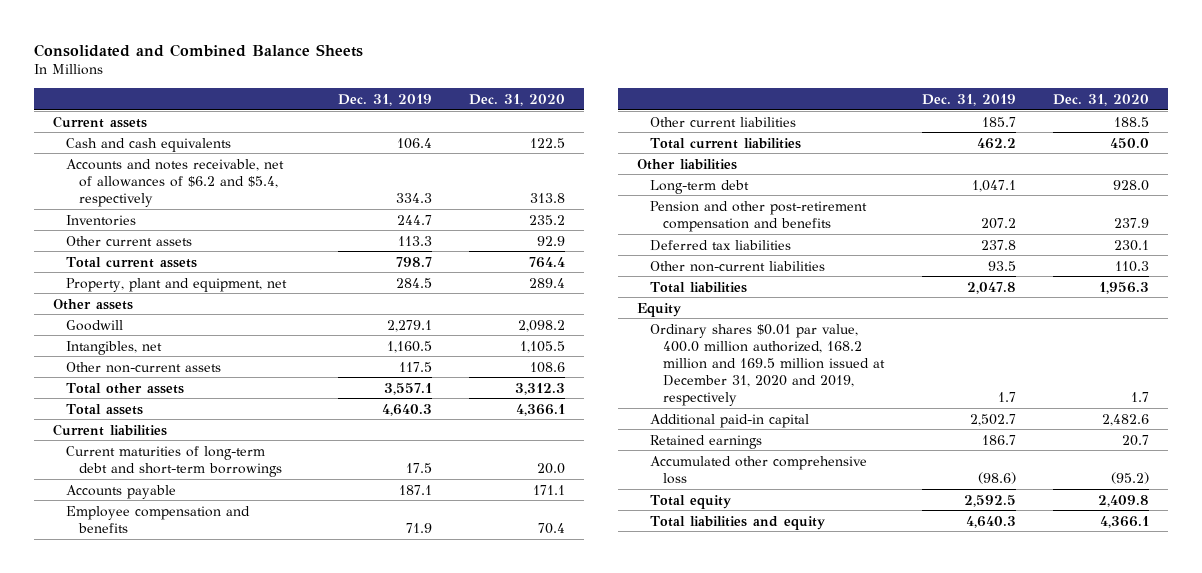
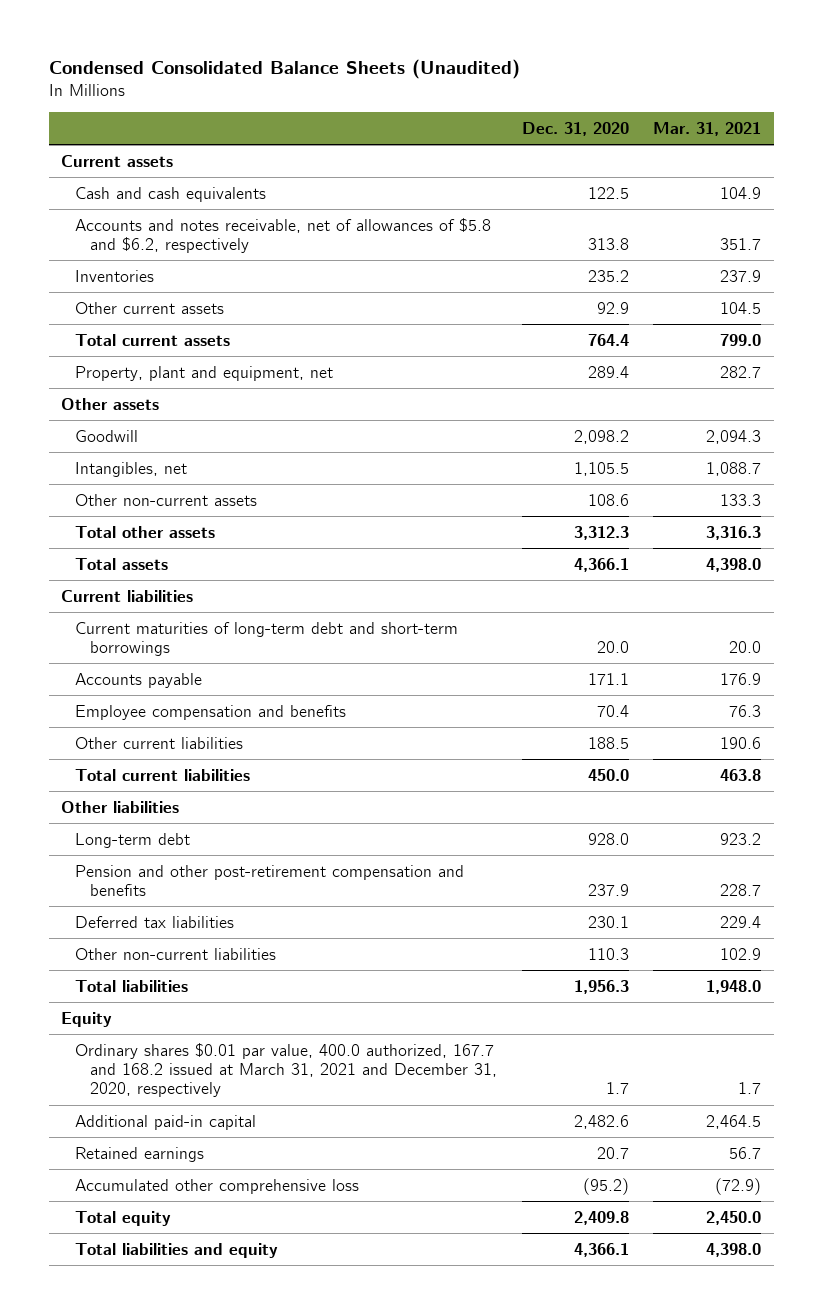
- Consolidated and Combined Balance Sheets
+ Condensed Consolidated Balance Sheets (Unaudited)
- | Dec. 31, 2019 | Dec. 31, 2020
+ | Dec. 31, 2020 | Mar. 31, 2021
- Accounts and notes receivable, net of allowances of $6.2 and $5.4, respectively | 334.3 | 313.8
+ Accounts and notes receivable, net of allowances of $5.8 and $6.2, respectively | 313.8 | 351.7
- Ordinary shares $0.01 par value, 400.0 million authorized, 168.2 million and 169.5 million issued at December 31, 2020 and 2019, respectively | 1.7 | 1.7
+ Ordinary shares $0.01 par value, 400.0 authorized, 167.7 and 168.2 issued at March 31, 2021 and December 31, 2020, respectively | 1.7 | 1.7

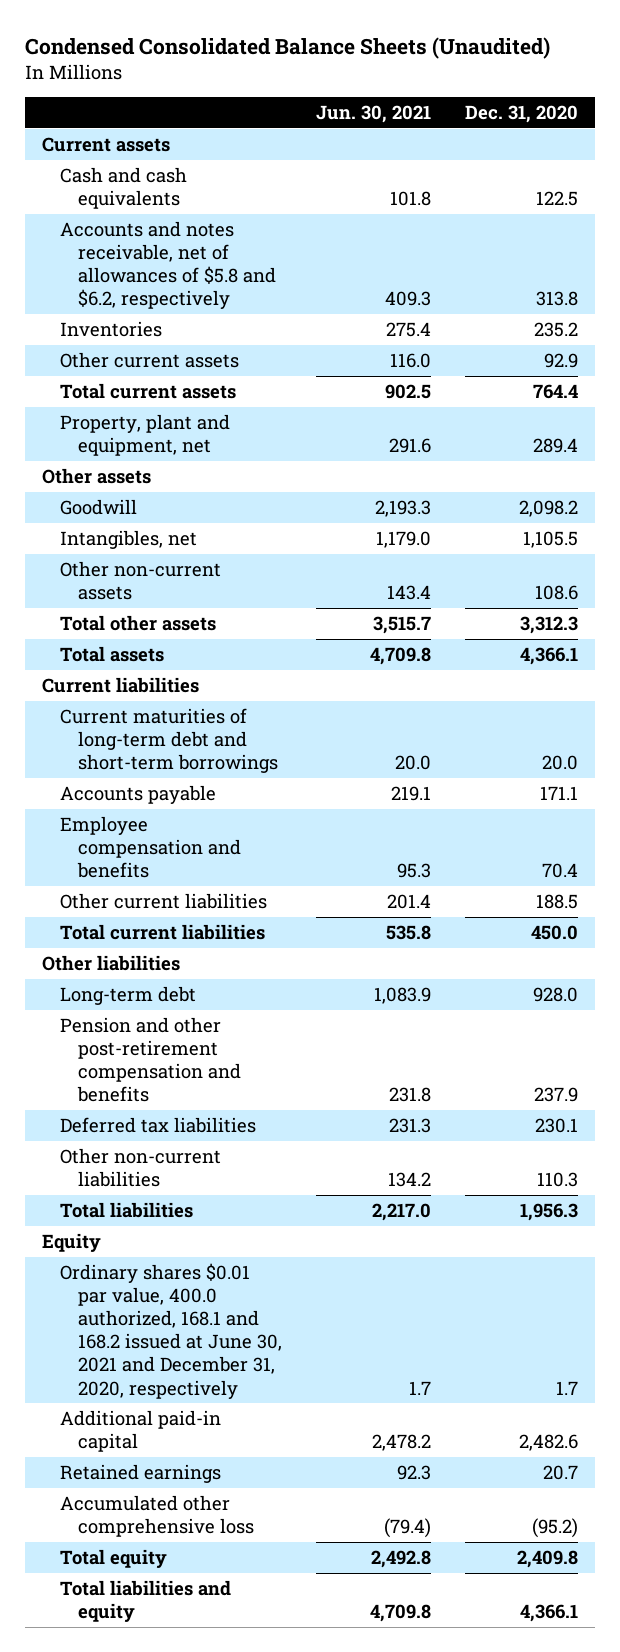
- | Dec. 31, 2020 | Mar. 31, 2021
+ | Jun. 30, 2021 | Dec. 31, 2020
- Ordinary shares $0.01 par value, 400.0 authorized, 167.7 and 168.2 issued at March 31, 2021 and December 31, 2020, respectively | 1.7 | 1.7
+ Ordinary shares $0.01 par value, 400.0 authorized, 168.1 and 168.2 issued at June 30, 2021 and December 31, 2020, respectively | 1.7 | 1.7

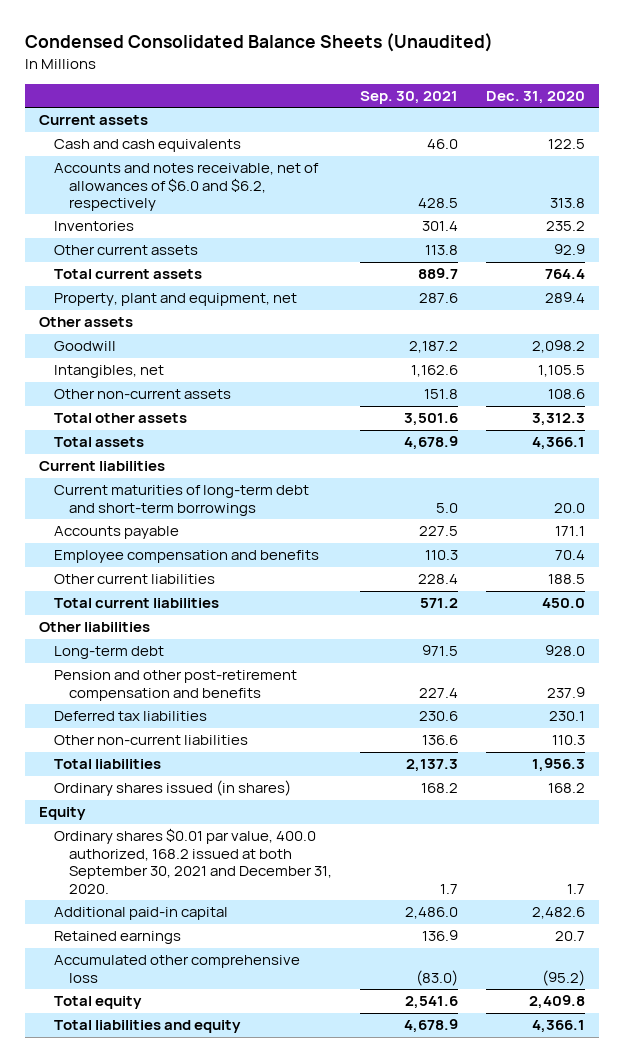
- | Jun. 30, 2021 | Dec. 31, 2020
+ | Sep. 30, 2021 | Dec. 31, 2020
- Accounts and notes receivable, net of allowances of $5.8 and $6.2, respectively | 409.3 | 313.8
+ Accounts and notes receivable, net of allowances of $6.0 and $6.2, respectively | 428.5 | 313.8
+ Ordinary shares issued (in shares) | 168.2 | 168.2
- Ordinary shares $0.01 par value, 400.0 authorized, 168.1 and 168.2 issued at June 30, 2021 and December 31, 2020, respectively | 1.7 | 1.7
+ Ordinary shares $0.01 par value, 400.0 authorized, 168.2 issued at both September 30, 2021 and December 31, 2020. | 1.7 | 1.7

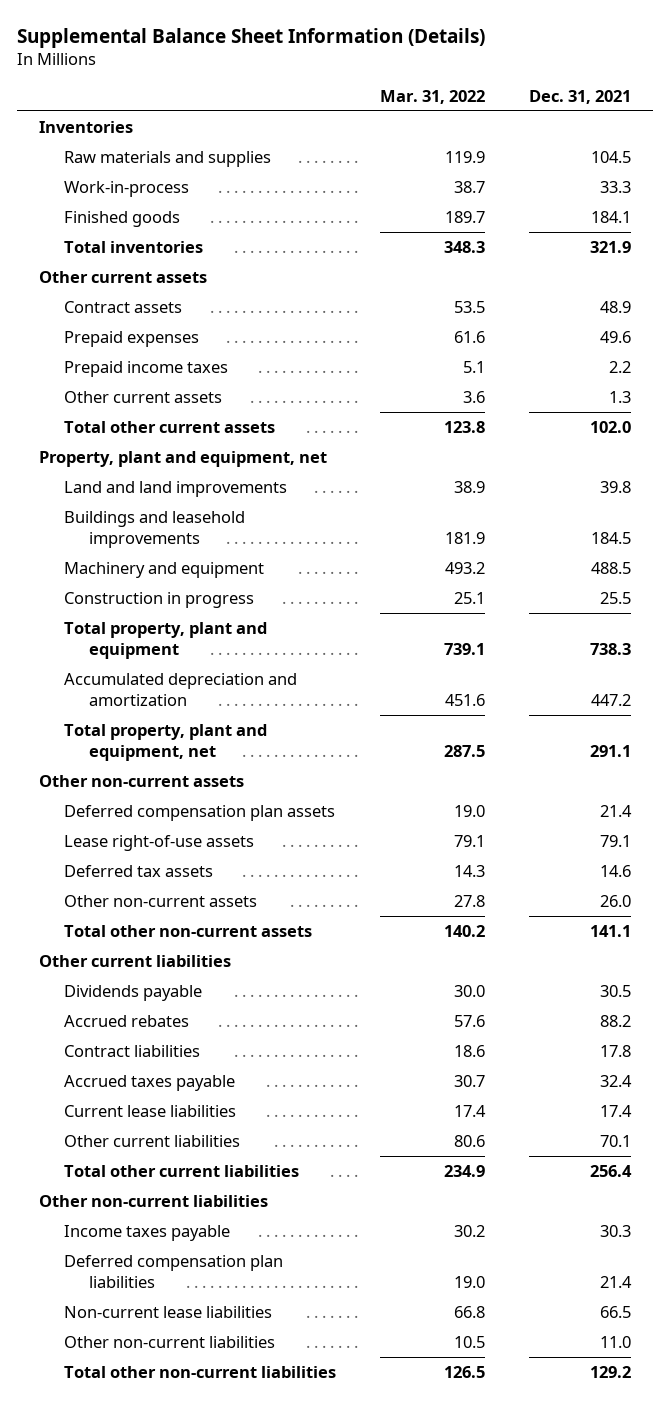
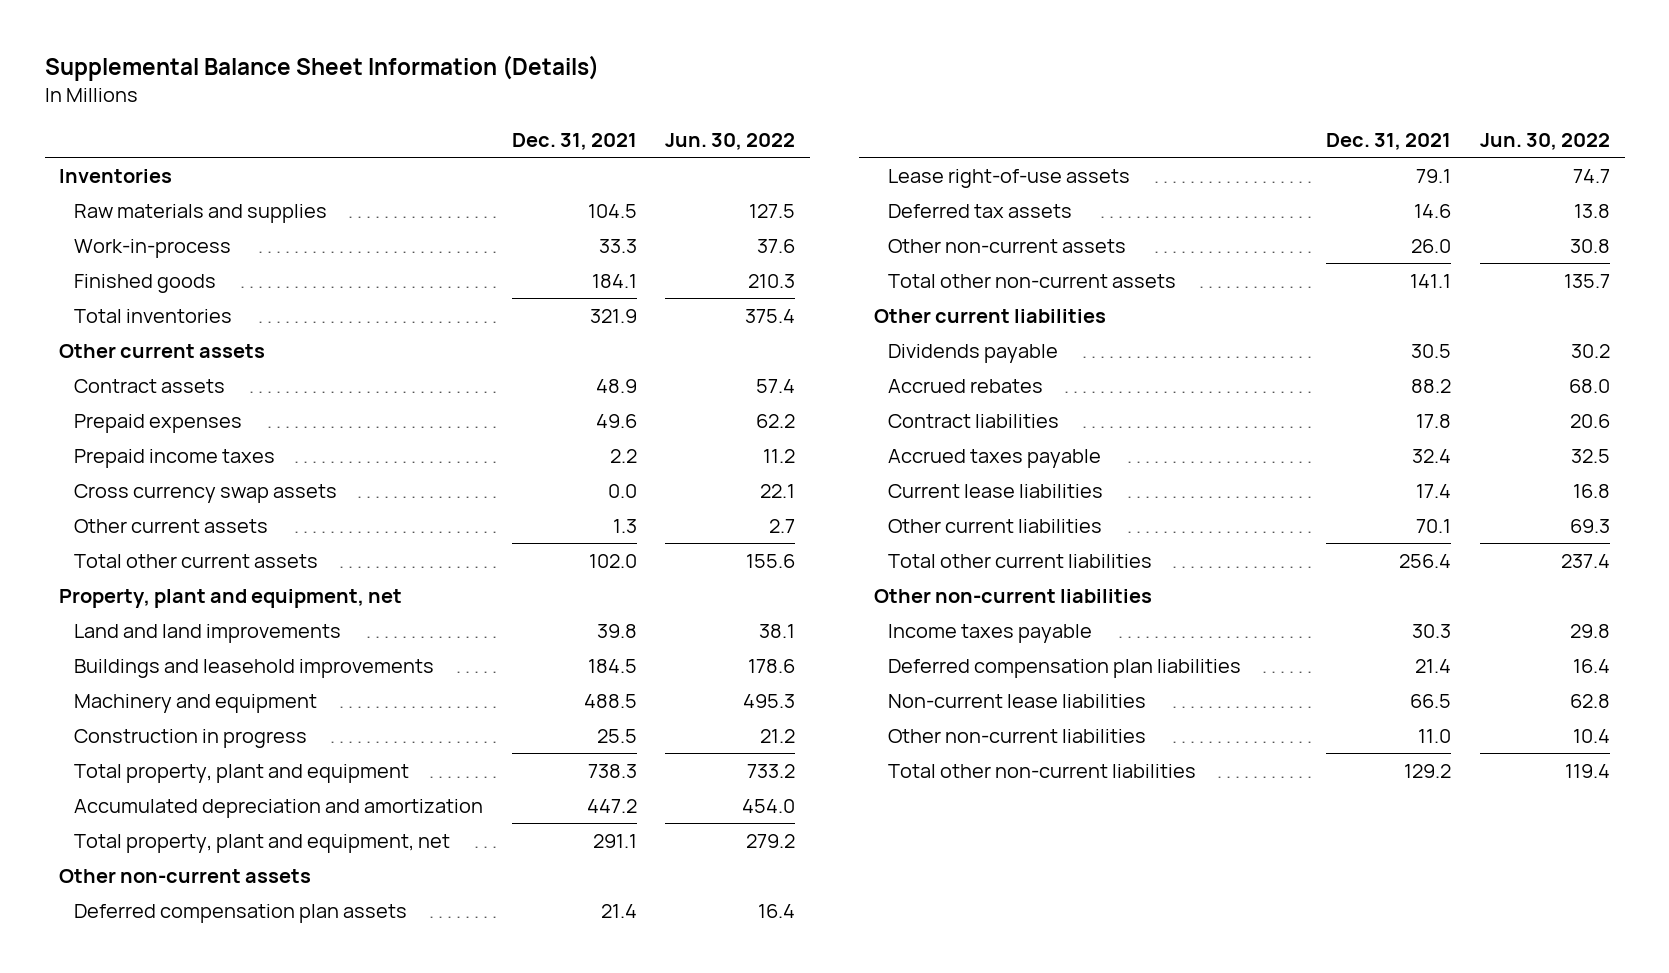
- | Mar. 31, 2022 | Dec. 31, 2021
+ | Dec. 31, 2021 | Jun. 30, 2022
+ Cross currency swap assets | 0.0 | 22.1

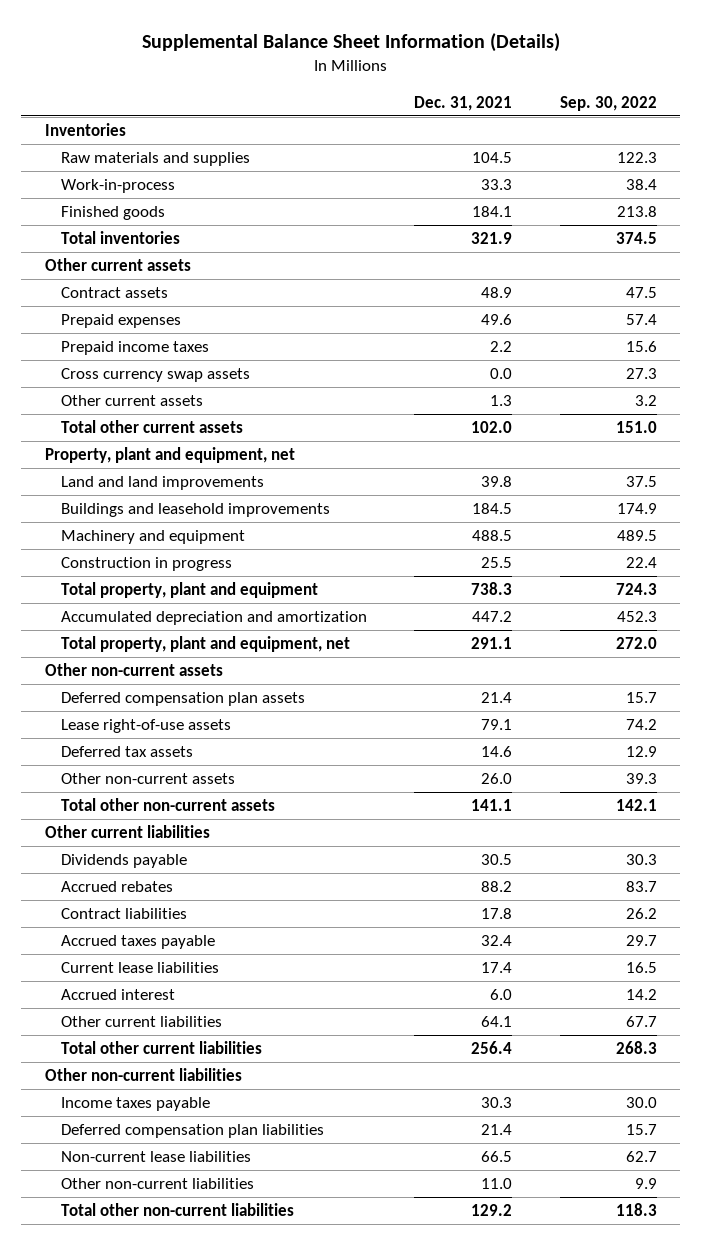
- | Dec. 31, 2021 | Jun. 30, 2022
+ | Dec. 31, 2021 | Sep. 30, 2022
- Other current liabilities | 70.1 | 69.3
+ Accrued interest | 6.0 | 14.2
+ Other current liabilities | 64.1 | 67.7

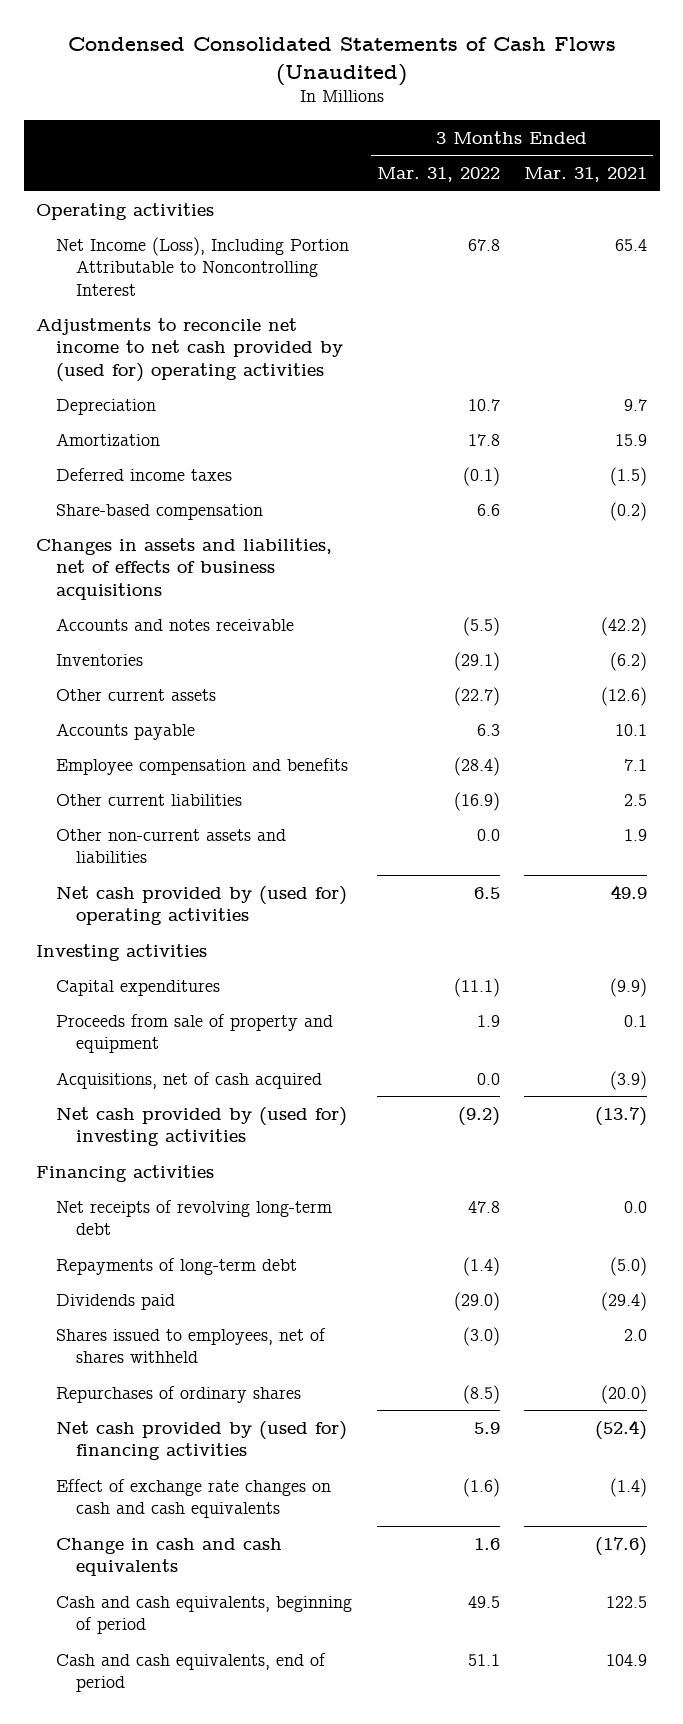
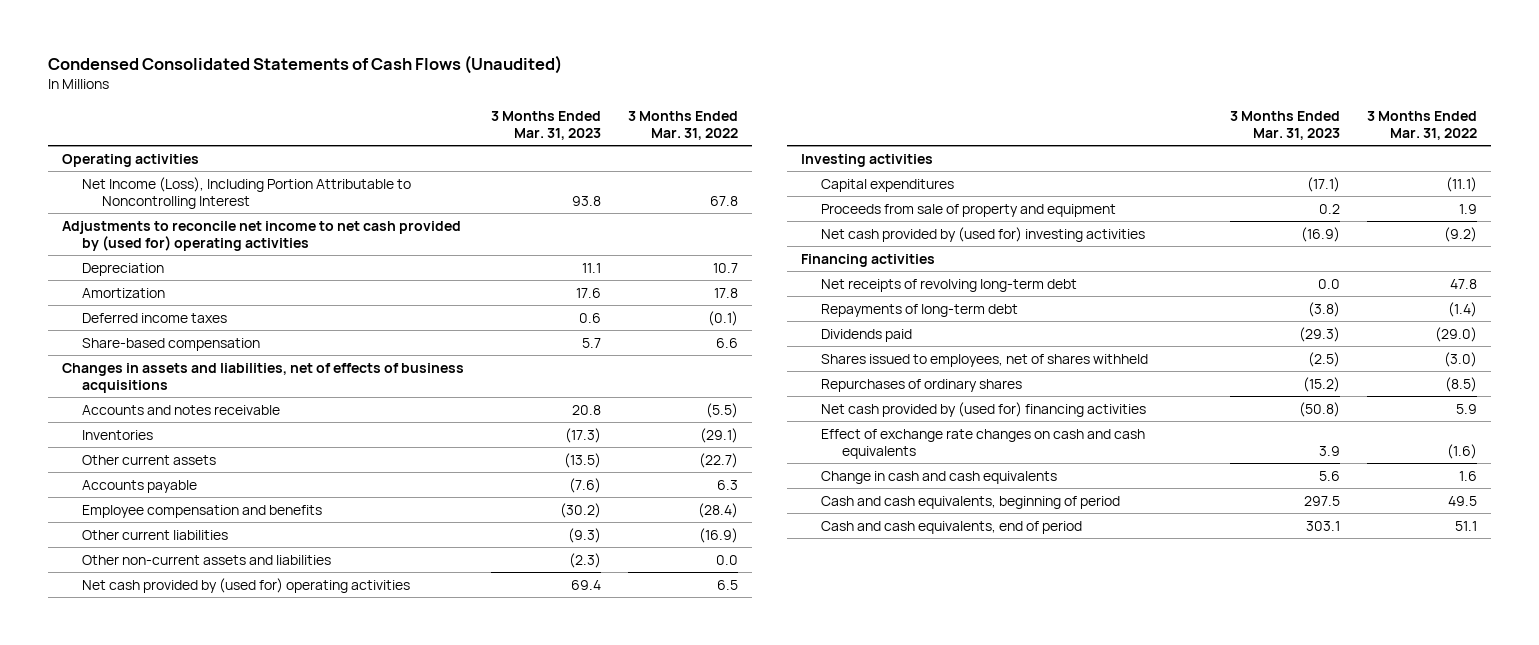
- | 3 Months Ended Mar. 31, 2022 | 3 Months Ended Mar. 31, 2021
+ | 3 Months Ended Mar. 31, 2023 | 3 Months Ended Mar. 31, 2022
- Acquisitions, net of cash acquired | 0.0 | (3.9)

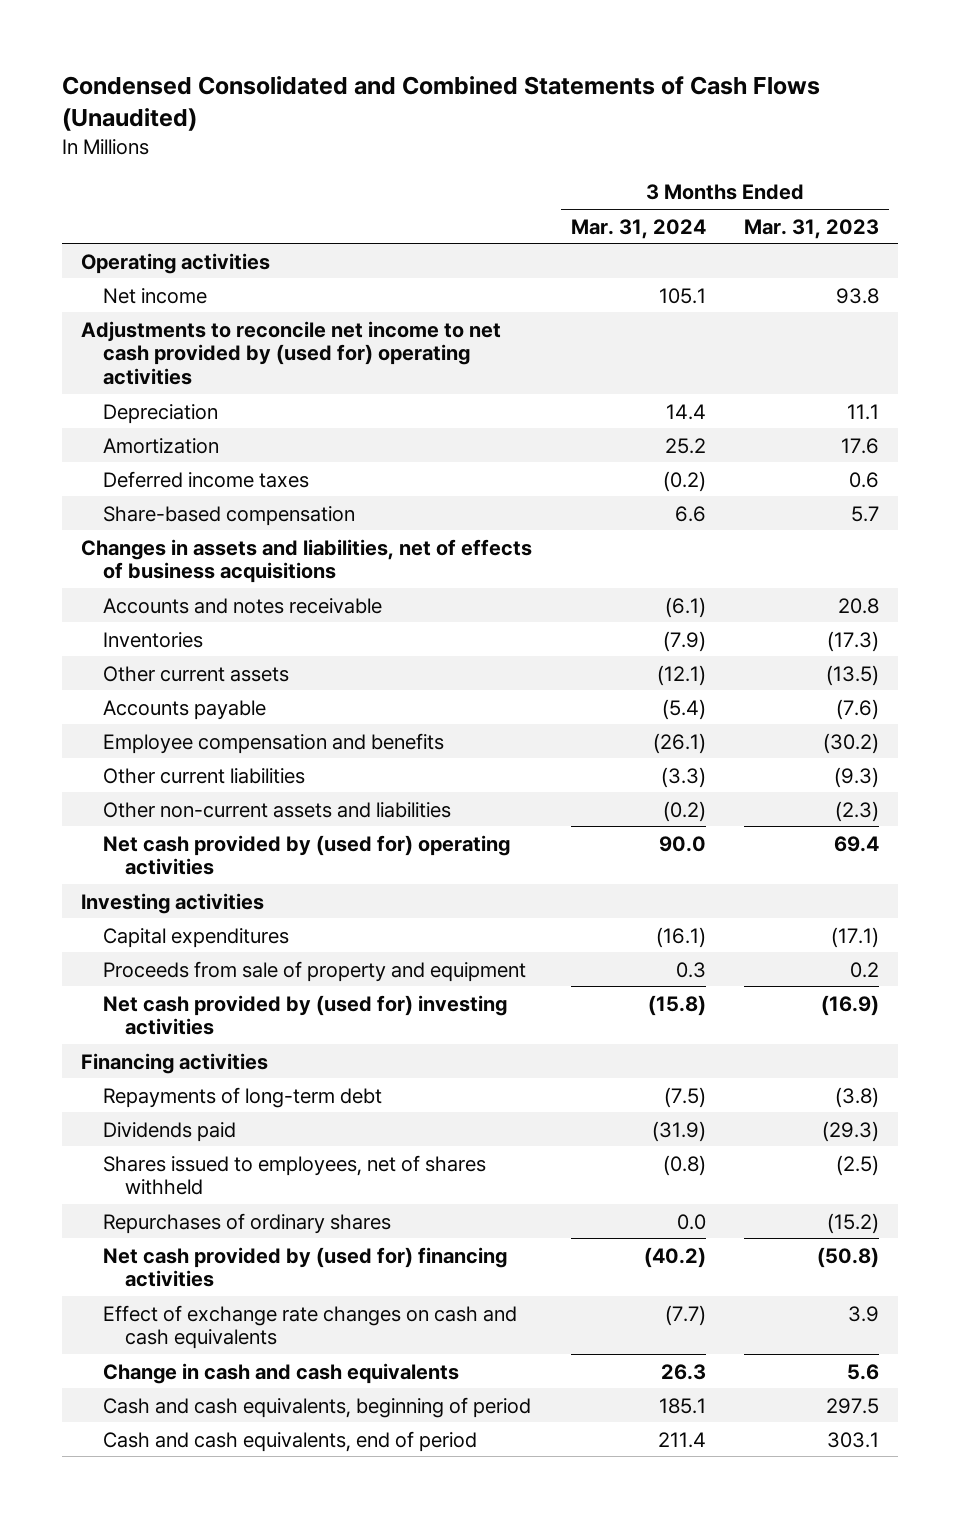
- Condensed Consolidated Statements of Cash Flows (Unaudited)
+ Condensed Consolidated and Combined Statements of Cash Flows (Unaudited)
- | 3 Months Ended Mar. 31, 2023 | 3 Months Ended Mar. 31, 2022
+ | 3 Months Ended Mar. 31, 2024 | 3 Months Ended Mar. 31, 2023
- Net Income (Loss), Including Portion Attributable to Noncontrolling Interest | 93.8 | 67.8
+ Net income | 105.1 | 93.8
- Net receipts of revolving long-term debt | 0.0 | 47.8

